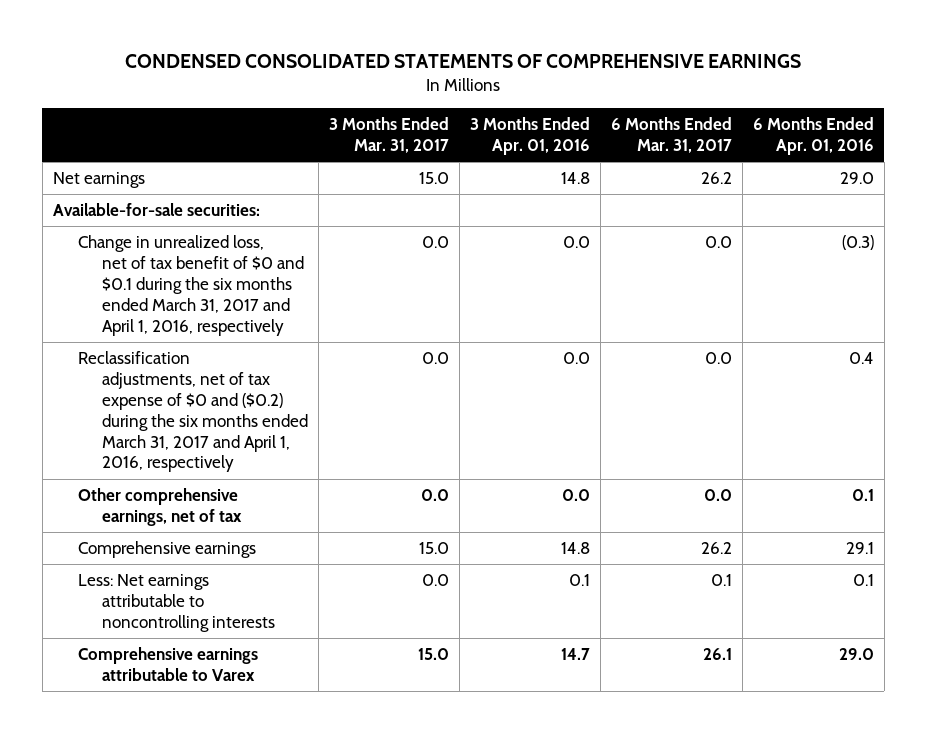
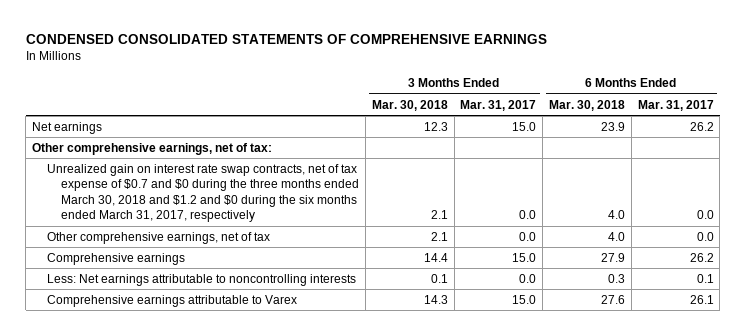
- | 3 Months Ended Mar. 31, 2017 | 3 Months Ended Apr. 01, 2016 | 6 Months Ended Mar. 31, 2017 | 6 Months Ended Apr. 01, 2016
+ | 3 Months Ended Mar. 30, 2018 | 3 Months Ended Mar. 31, 2017 | 6 Months Ended Mar. 30, 2018 | 6 Months Ended Mar. 31, 2017
- Available-for-sale securities:
- Change in unrealized loss, net of tax benefit of $0 and $0.1 during the six months ended March 31, 2017 and April 1, 2016, respectively | 0.0 | 0.0 | 0.0 | (0.3)
- Reclassification adjustments, net of tax expense of $0 and ($0.2) during the six months ended March 31, 2017 and April 1, 2016, respectively | 0.0 | 0.0 | 0.0 | 0.4
+ Other comprehensive earnings, net of tax:
+ Unrealized gain on interest rate swap contracts, net of tax expense of $0.7 and $0 during the three months ended March 30, 2018 and $1.2 and $0 during the six months ended March 31, 2017, respectively | 2.1 | 0.0 | 4.0 | 0.0

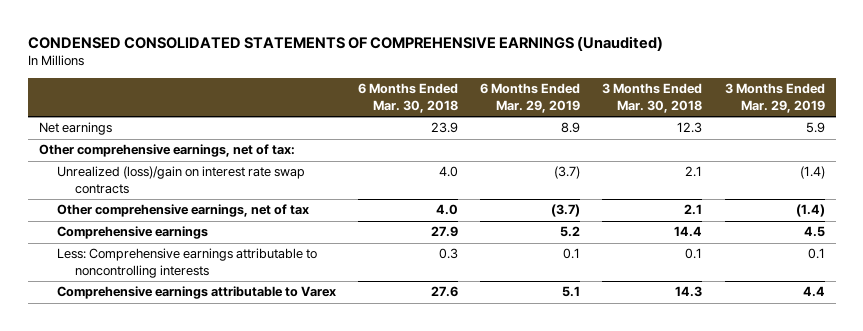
- CONDENSED CONSOLIDATED STATEMENTS OF COMPREHENSIVE EARNINGS
+ CONDENSED CONSOLIDATED STATEMENTS OF COMPREHENSIVE EARNINGS (Unaudited)
- | 3 Months Ended Mar. 30, 2018 | 3 Months Ended Mar. 31, 2017 | 6 Months Ended Mar. 30, 2018 | 6 Months Ended Mar. 31, 2017
+ | 6 Months Ended Mar. 30, 2018 | 6 Months Ended Mar. 29, 2019 | 3 Months Ended Mar. 30, 2018 | 3 Months Ended Mar. 29, 2019
- Unrealized gain on interest rate swap contracts, net of tax expense of $0.7 and $0 during the three months ended March 30, 2018 and $1.2 and $0 during the six months ended March 31, 2017, respectively | 2.1 | 0.0 | 4.0 | 0.0
+ Unrealized (loss)/gain on interest rate swap contracts | 4.0 | (3.7) | 2.1 | (1.4)
- Less: Net earnings attributable to noncontrolling interests | 0.1 | 0.0 | 0.3 | 0.1
+ Less: Comprehensive earnings attributable to noncontrolling interests | 0.3 | 0.1 | 0.1 | 0.1

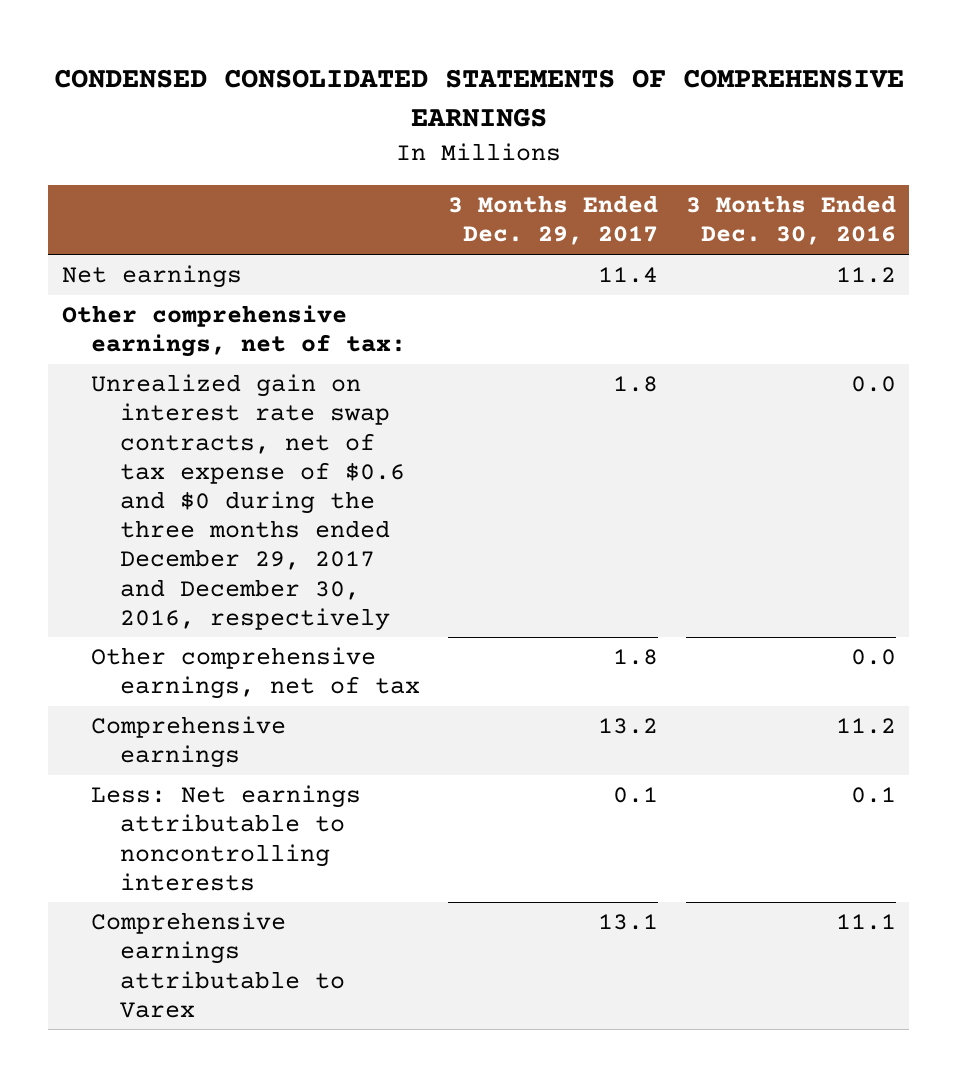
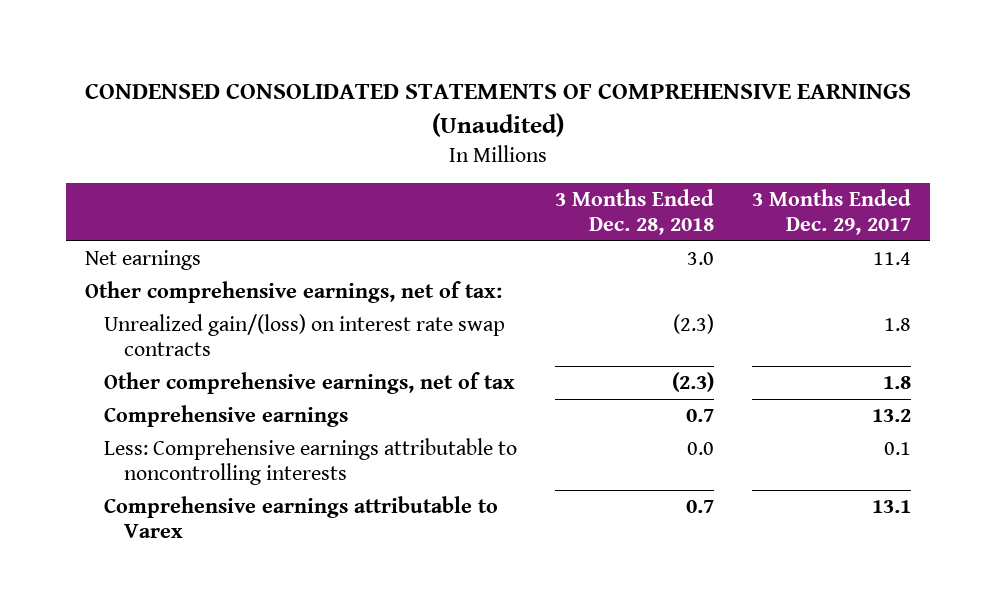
- CONDENSED CONSOLIDATED STATEMENTS OF COMPREHENSIVE EARNINGS
+ CONDENSED CONSOLIDATED STATEMENTS OF COMPREHENSIVE EARNINGS (Unaudited)
- | 3 Months Ended Dec. 29, 2017 | 3 Months Ended Dec. 30, 2016
+ | 3 Months Ended Dec. 28, 2018 | 3 Months Ended Dec. 29, 2017
- Unrealized gain on interest rate swap contracts, net of tax expense of $0.6 and $0 during the three months ended December 29, 2017 and December 30, 2016, respectively | 1.8 | 0.0
+ Unrealized gain/(loss) on interest rate swap contracts | (2.3) | 1.8
- Less: Net earnings attributable to noncontrolling interests | 0.1 | 0.1
+ Less: Comprehensive earnings attributable to noncontrolling interests | 0.0 | 0.1

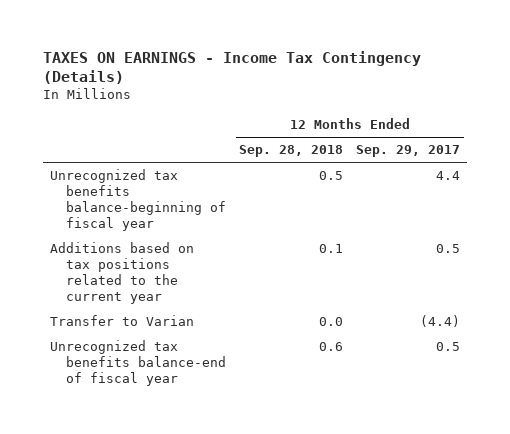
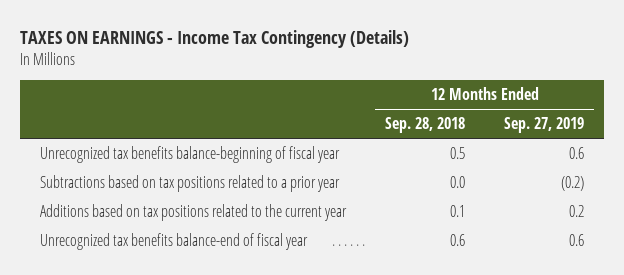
- | 12 Months Ended Sep. 28, 2018 | 12 Months Ended Sep. 29, 2017
+ | 12 Months Ended Sep. 28, 2018 | 12 Months Ended Sep. 27, 2019
+ Subtractions based on tax positions related to a prior year | 0.0 | (0.2)
- Transfer to Varian | 0.0 | (4.4)

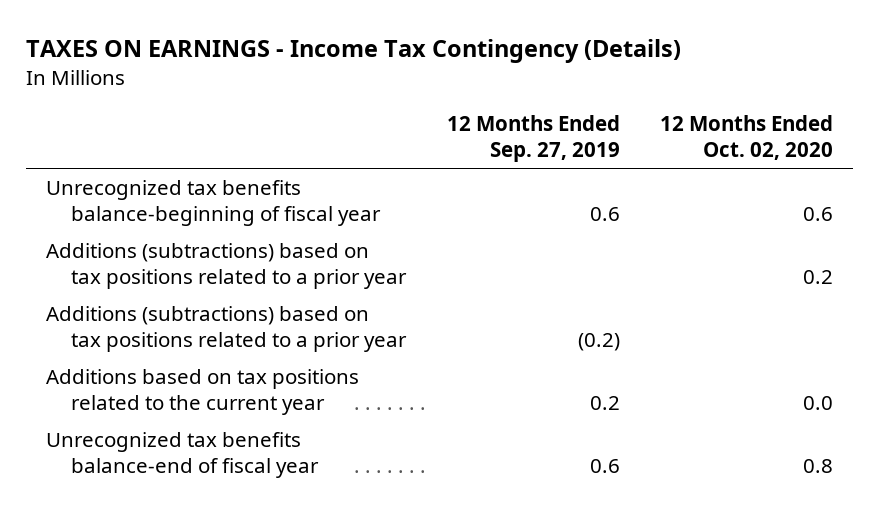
- | 12 Months Ended Sep. 28, 2018 | 12 Months Ended Sep. 27, 2019
+ | 12 Months Ended Sep. 27, 2019 | 12 Months Ended Oct. 02, 2020
- Subtractions based on tax positions related to a prior year | 0.0 | (0.2)
+ Additions (subtractions) based on tax positions related to a prior year | | 0.2
+ Additions (subtractions) based on tax positions related to a prior year | (0.2) |

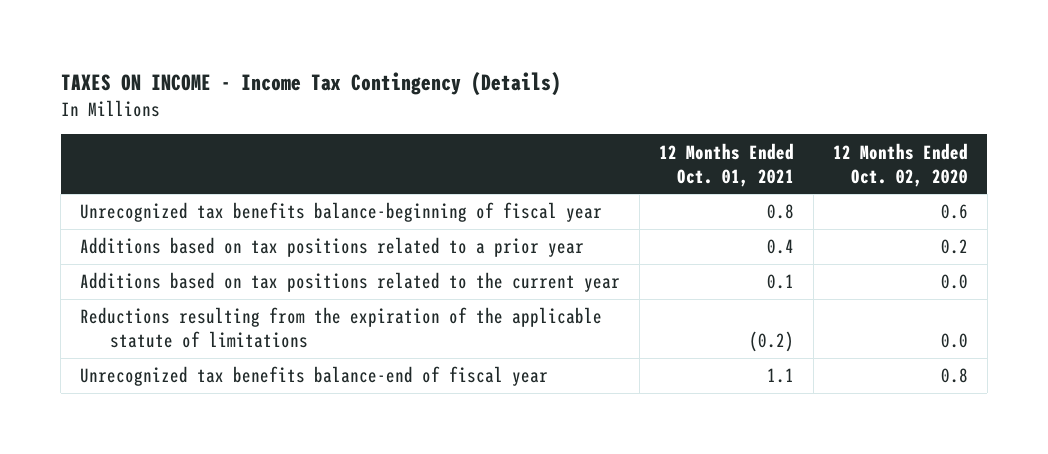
- TAXES ON EARNINGS - Income Tax Contingency (Details)
+ TAXES ON INCOME - Income Tax Contingency (Details)
- | 12 Months Ended Sep. 27, 2019 | 12 Months Ended Oct. 02, 2020
+ | 12 Months Ended Oct. 01, 2021 | 12 Months Ended Oct. 02, 2020
- Additions (subtractions) based on tax positions related to a prior year | | 0.2
- Additions (subtractions) based on tax positions related to a prior year | (0.2) |
+ Additions based on tax positions related to a prior year | 0.4 | 0.2
+ Reductions resulting from the expiration of the applicable statute of limitations | (0.2) | 0.0

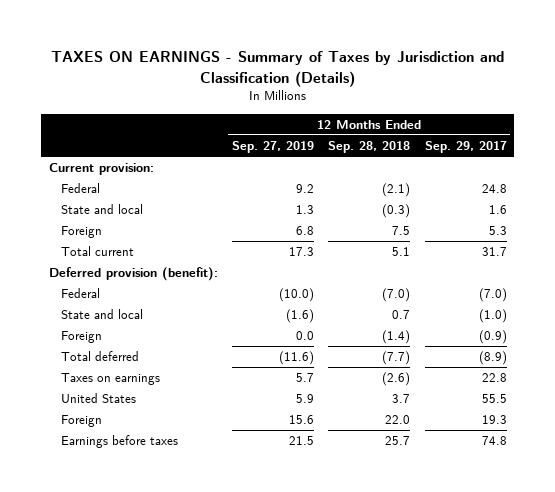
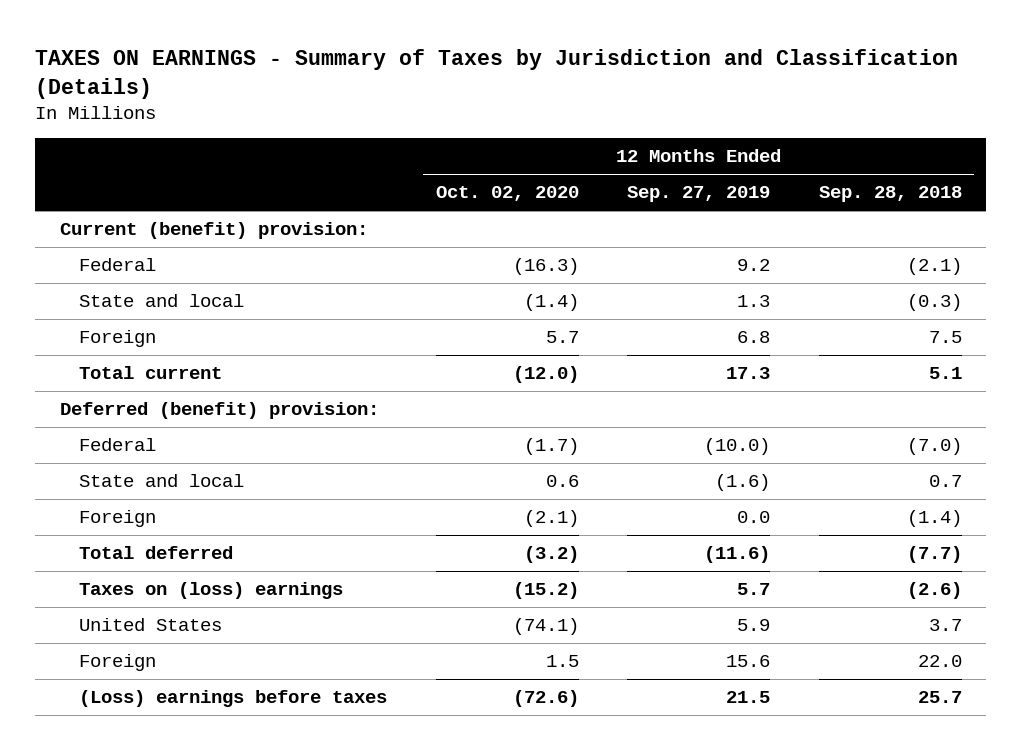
- | 12 Months Ended Sep. 27, 2019 | 12 Months Ended Sep. 28, 2018 | 12 Months Ended Sep. 29, 2017
+ | 12 Months Ended Oct. 02, 2020 | 12 Months Ended Sep. 27, 2019 | 12 Months Ended Sep. 28, 2018
- Current provision:
+ Current (benefit) provision:
- Deferred provision (benefit):
+ Deferred (benefit) provision:
- Taxes on earnings | 5.7 | (2.6) | 22.8
+ Taxes on (loss) earnings | (15.2) | 5.7 | (2.6)
- Earnings before taxes | 21.5 | 25.7 | 74.8
+ (Loss) earnings before taxes | (72.6) | 21.5 | 25.7

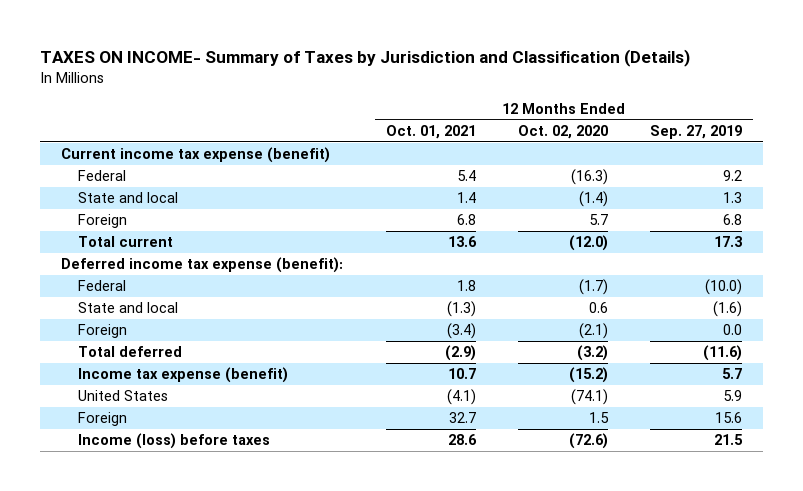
- TAXES ON EARNINGS - Summary of Taxes by Jurisdiction and Classification (Details)
+ TAXES ON INCOME- Summary of Taxes by Jurisdiction and Classification (Details)
- | 12 Months Ended Oct. 02, 2020 | 12 Months Ended Sep. 27, 2019 | 12 Months Ended Sep. 28, 2018
+ | 12 Months Ended Oct. 01, 2021 | 12 Months Ended Oct. 02, 2020 | 12 Months Ended Sep. 27, 2019
- Current (benefit) provision:
+ Current income tax expense (benefit)
- Deferred (benefit) provision:
+ Deferred income tax expense (benefit):
- Taxes on (loss) earnings | (15.2) | 5.7 | (2.6)
+ Income tax expense (benefit) | 10.7 | (15.2) | 5.7
- (Loss) earnings before taxes | (72.6) | 21.5 | 25.7
+ Income (loss) before taxes | 28.6 | (72.6) | 21.5

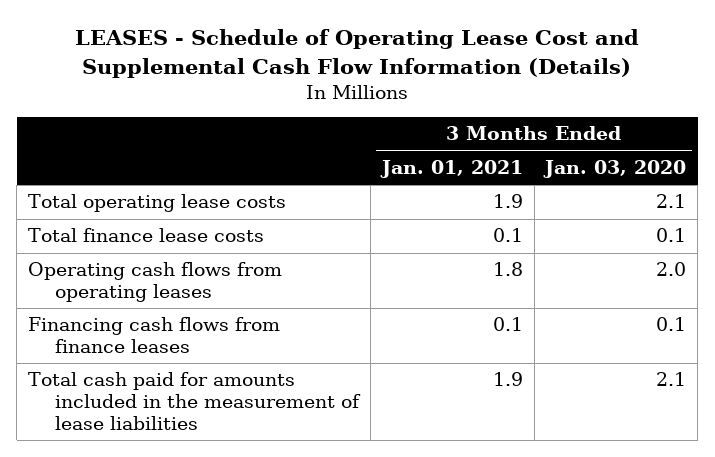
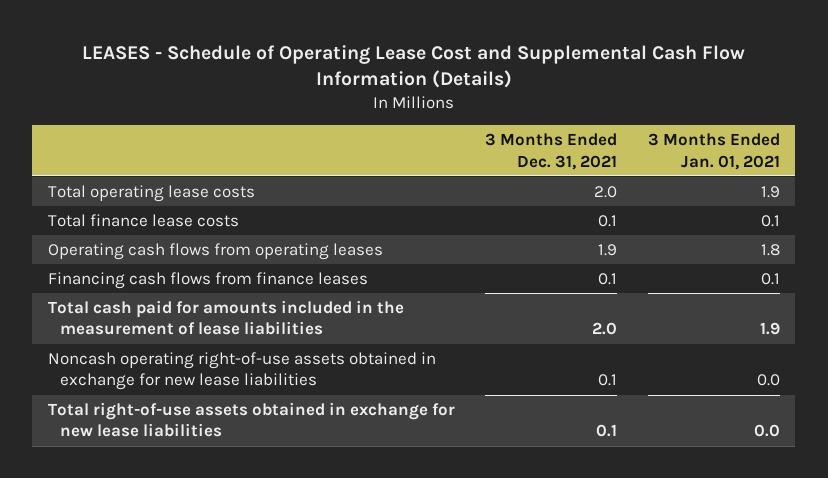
- | 3 Months Ended Jan. 01, 2021 | 3 Months Ended Jan. 03, 2020
+ | 3 Months Ended Dec. 31, 2021 | 3 Months Ended Jan. 01, 2021
+ Noncash operating right-of-use assets obtained in exchange for new lease liabilities | 0.1 | 0.0
+ Total right-of-use assets obtained in exchange for new lease liabilities | 0.1 | 0.0

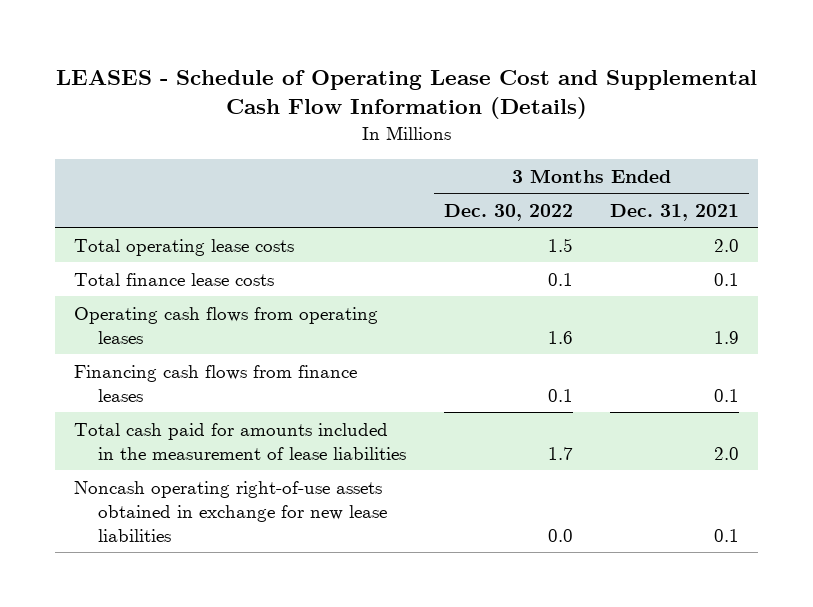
- | 3 Months Ended Dec. 31, 2021 | 3 Months Ended Jan. 01, 2021
+ | 3 Months Ended Dec. 30, 2022 | 3 Months Ended Dec. 31, 2021
- Total right-of-use assets obtained in exchange for new lease liabilities | 0.1 | 0.0

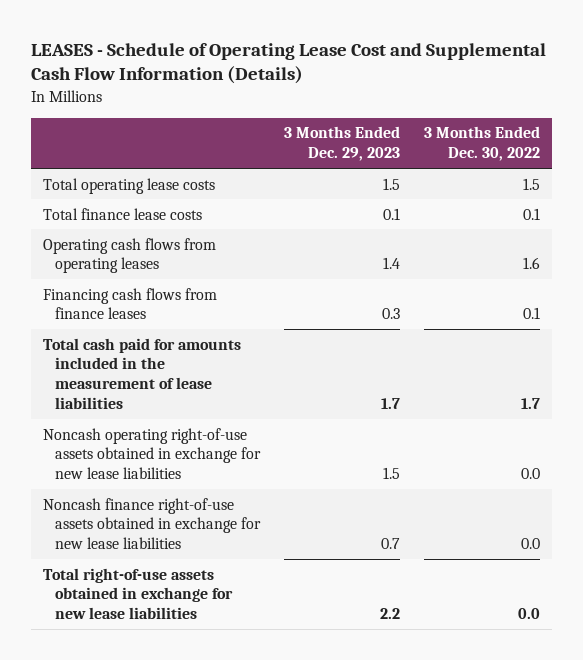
- | 3 Months Ended Dec. 30, 2022 | 3 Months Ended Dec. 31, 2021
+ | 3 Months Ended Dec. 29, 2023 | 3 Months Ended Dec. 30, 2022
+ Noncash finance right-of-use assets obtained in exchange for new lease liabilities | 0.7 | 0.0
+ Total right-of-use assets obtained in exchange for new lease liabilities | 2.2 | 0.0

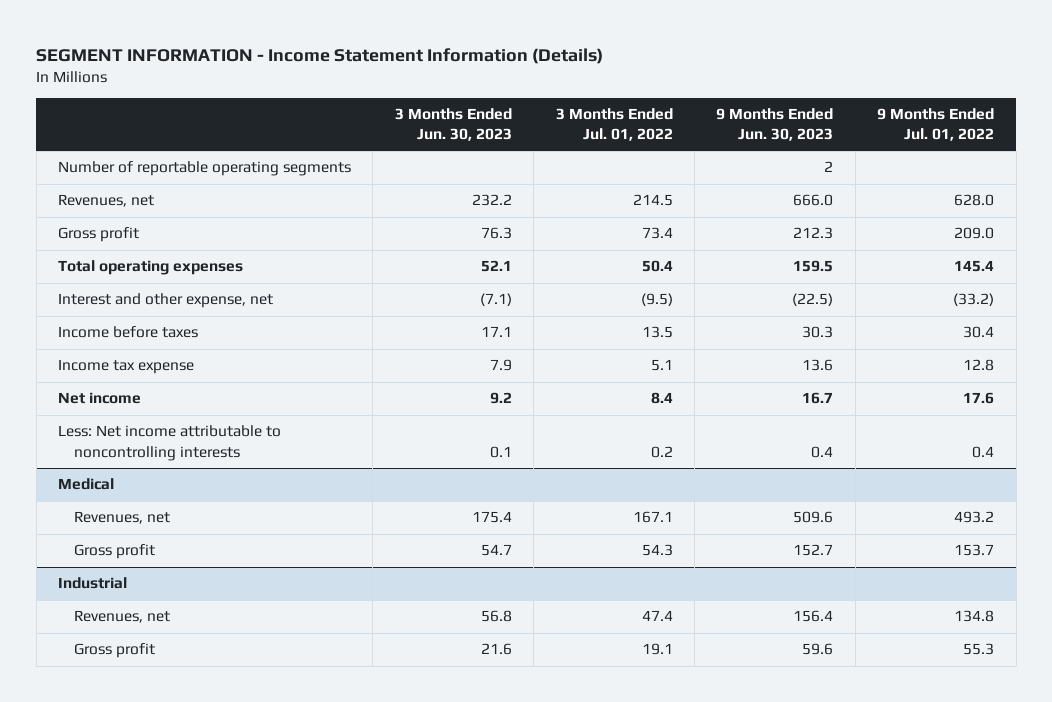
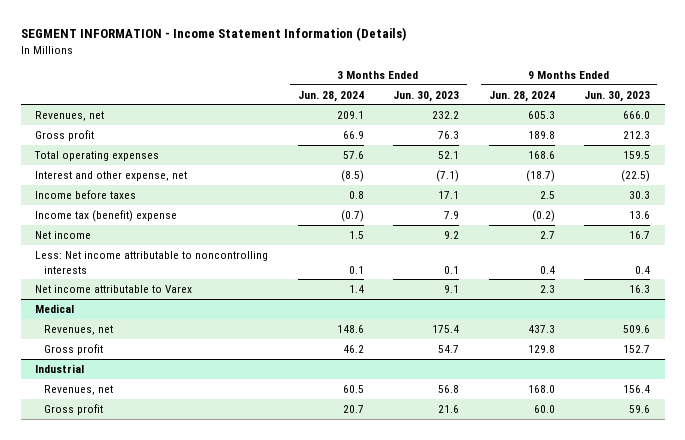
- | 3 Months Ended Jun. 30, 2023 | 3 Months Ended Jul. 01, 2022 | 9 Months Ended Jun. 30, 2023 | 9 Months Ended Jul. 01, 2022
+ | 3 Months Ended Jun. 28, 2024 | 3 Months Ended Jun. 30, 2023 | 9 Months Ended Jun. 28, 2024 | 9 Months Ended Jun. 30, 2023
- Number of reportable operating segments | | | 2 |
- Income tax expense | 7.9 | 5.1 | 13.6 | 12.8
+ Income tax (benefit) expense | (0.7) | 7.9 | (0.2) | 13.6
+ Net income attributable to Varex | 1.4 | 9.1 | 2.3 | 16.3

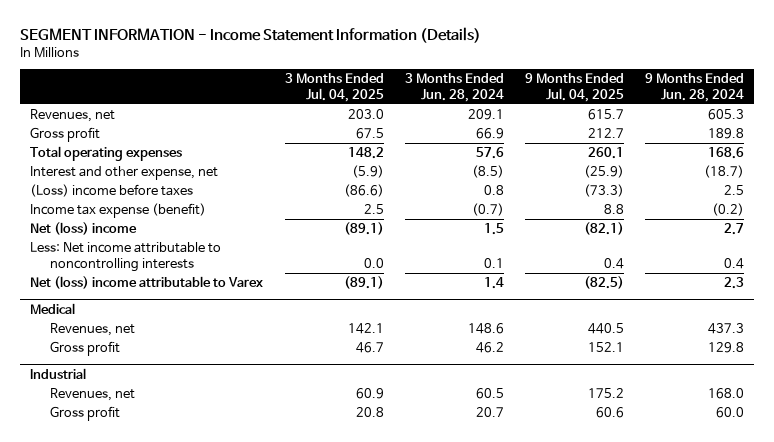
- | 3 Months Ended Jun. 28, 2024 | 3 Months Ended Jun. 30, 2023 | 9 Months Ended Jun. 28, 2024 | 9 Months Ended Jun. 30, 2023
+ | 3 Months Ended Jul. 04, 2025 | 3 Months Ended Jun. 28, 2024 | 9 Months Ended Jul. 04, 2025 | 9 Months Ended Jun. 28, 2024
- Income before taxes | 0.8 | 17.1 | 2.5 | 30.3
- Income tax (benefit) expense | (0.7) | 7.9 | (0.2) | 13.6
- Net income | 1.5 | 9.2 | 2.7 | 16.7
+ (Loss) income before taxes | (86.6) | 0.8 | (73.3) | 2.5
+ Income tax expense (benefit) | 2.5 | (0.7) | 8.8 | (0.2)
+ Net (loss) income | (89.1) | 1.5 | (82.1) | 2.7
- Net income attributable to Varex | 1.4 | 9.1 | 2.3 | 16.3
+ Net (loss) income attributable to Varex | (89.1) | 1.4 | (82.5) | 2.3

